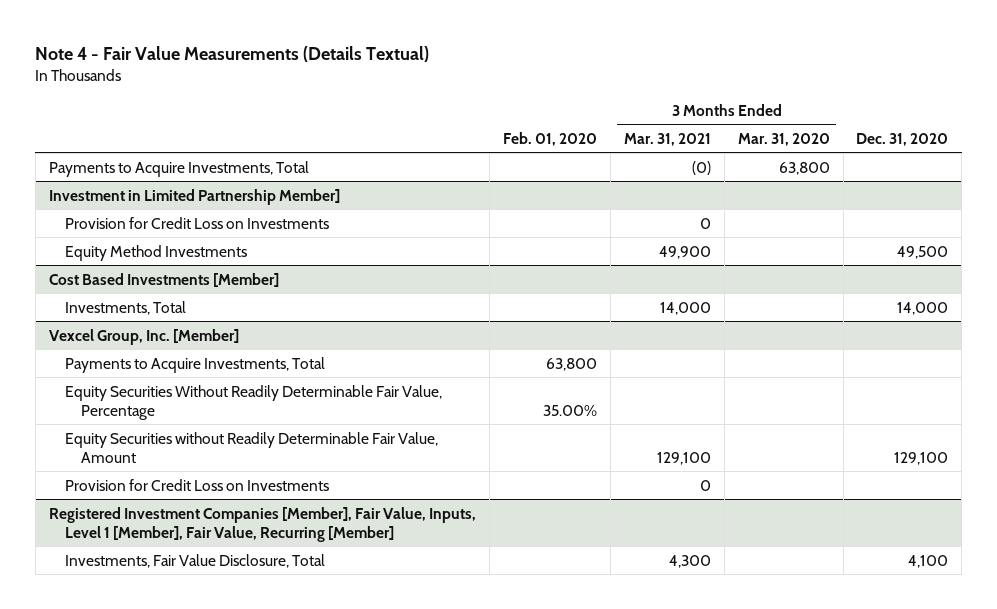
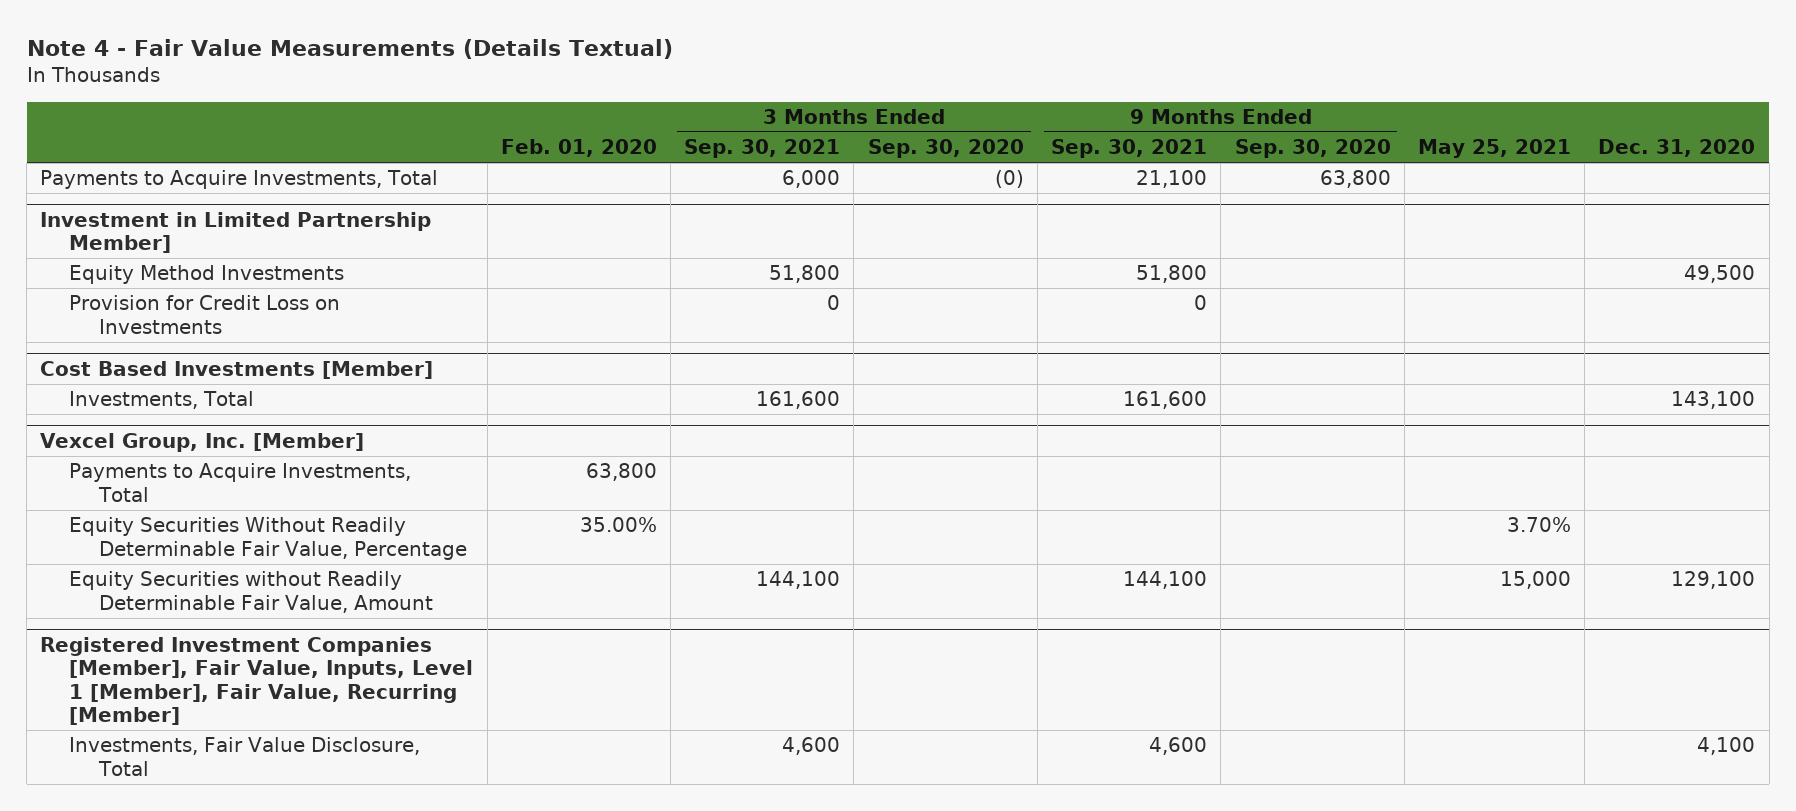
- | Feb. 01, 2020 | 3 Months Ended Mar. 31, 2021 | 3 Months Ended Mar. 31, 2020 | Dec. 31, 2020
+ | Feb. 01, 2020 | 3 Months Ended Sep. 30, 2021 | 3 Months Ended Sep. 30, 2020 | 9 Months Ended Sep. 30, 2021 | 9 Months Ended Sep. 30, 2020 | May 25, 2021 | Dec. 31, 2020
@ Investment in Limited Partnership Member]
moved down: Provision for Credit Loss on Investments | | 0 | | 0 | | |
@ Cost Based Investments [Member]
- Investments, Total | | 14,000 | | 14,000
+ Investments, Total | | 161,600 | | 161,600 | | | 143,100
@ Vexcel Group, Inc. [Member]
- Provision for Credit Loss on Investments | | 0 | |

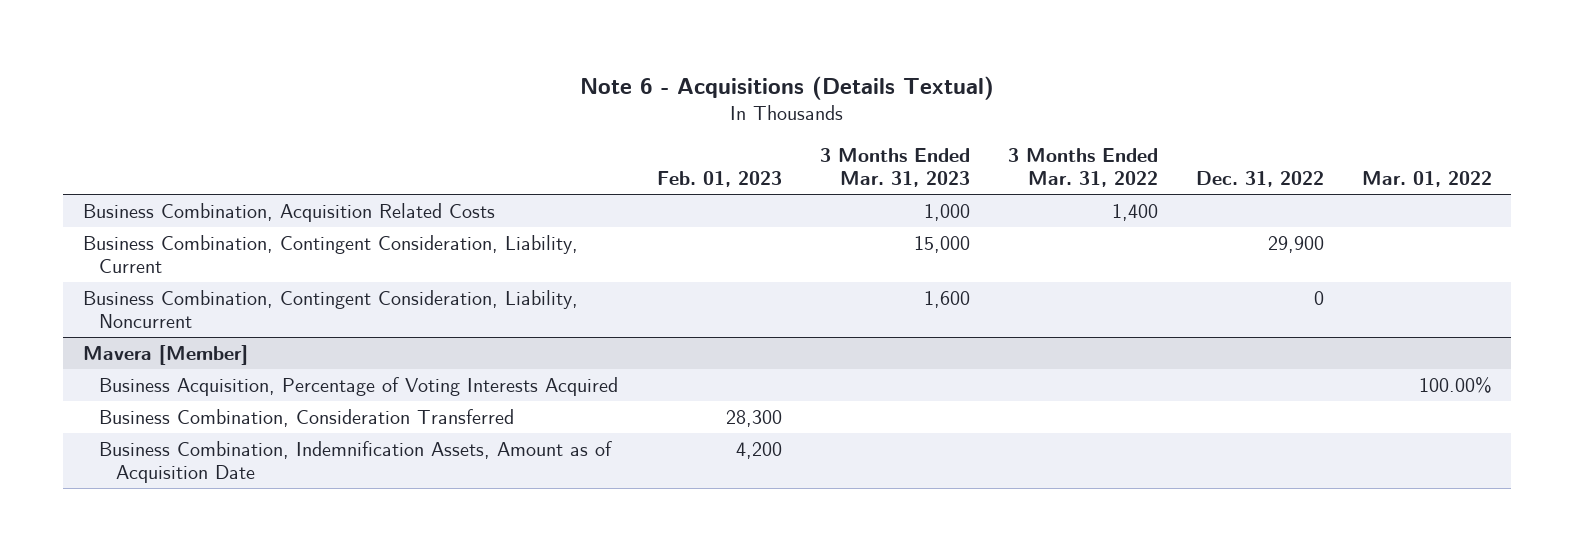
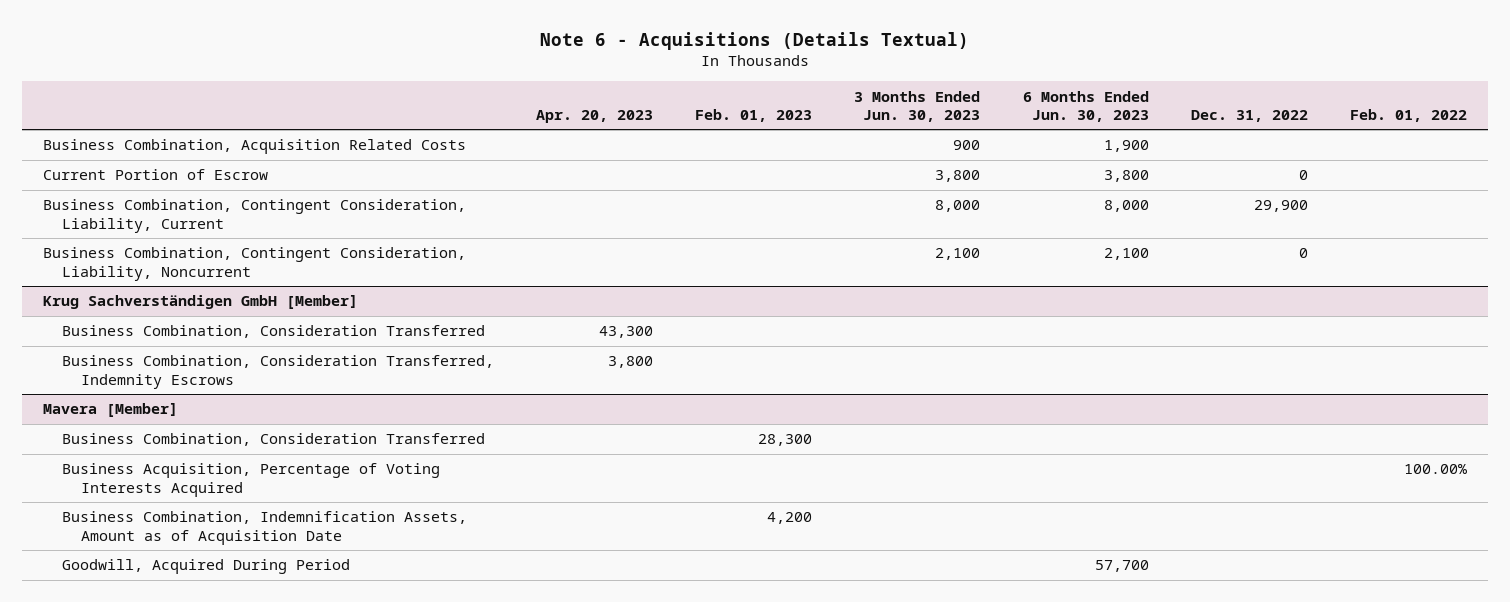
- | Feb. 01, 2023 | 3 Months Ended Mar. 31, 2023 | 3 Months Ended Mar. 31, 2022 | Dec. 31, 2022 | Mar. 01, 2022
+ | Apr. 20, 2023 | Feb. 01, 2023 | 3 Months Ended Jun. 30, 2023 | 6 Months Ended Jun. 30, 2023 | Dec. 31, 2022 | Feb. 01, 2022
+ Current Portion of Escrow | | | 3,800 | 3,800 | 0 |
+ Krug Sachverständigen GmbH [Member]
+ Business Combination, Consideration Transferred | 43,300 | | | | |
+ Business Combination, Consideration Transferred, Indemnity Escrows | 3,800 | | | | |
@ Mavera [Member]
moved down: Business Acquisition, Percentage of Voting Interests Acquired | | | | | | 100.00%
+ Goodwill, Acquired During Period | | | | 57,700 | |

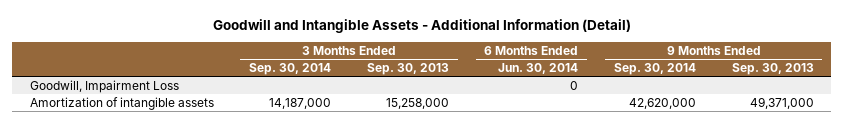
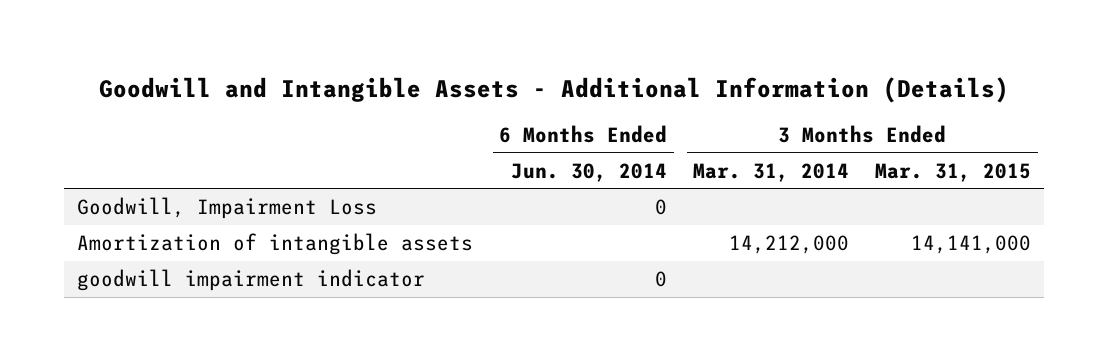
- Goodwill and Intangible Assets - Additional Information (Detail)
+ Goodwill and Intangible Assets - Additional Information (Details)
- | 3 Months Ended Sep. 30, 2014 | 3 Months Ended Sep. 30, 2013 | 6 Months Ended Jun. 30, 2014 | 9 Months Ended Sep. 30, 2014 | 9 Months Ended Sep. 30, 2013
+ | 6 Months Ended Jun. 30, 2014 | 3 Months Ended Mar. 31, 2014 | 3 Months Ended Mar. 31, 2015
+ goodwill impairment indicator | 0 | |

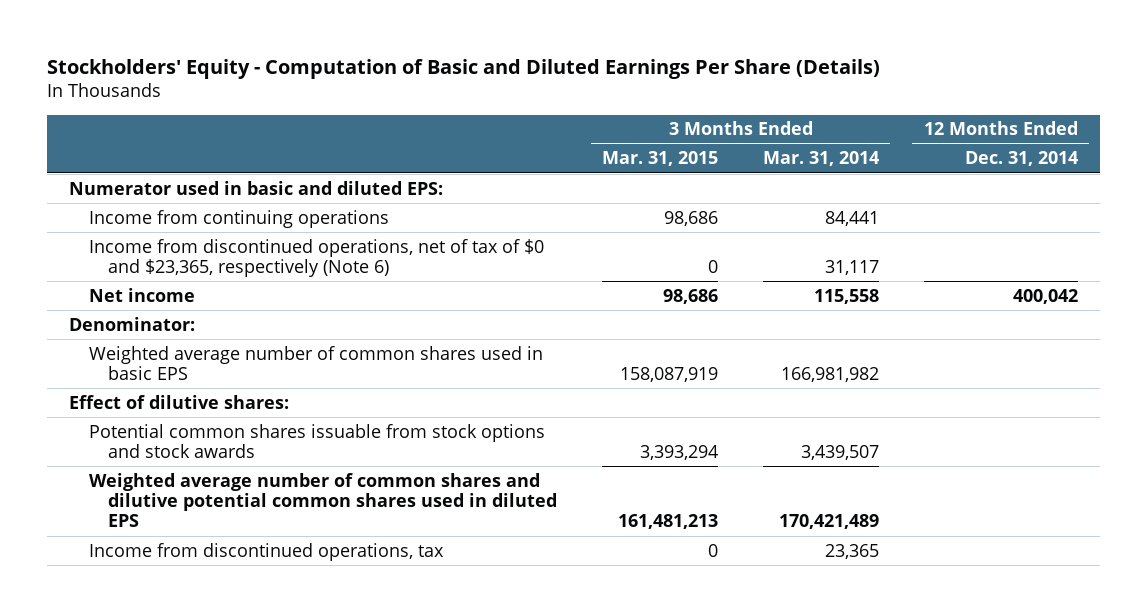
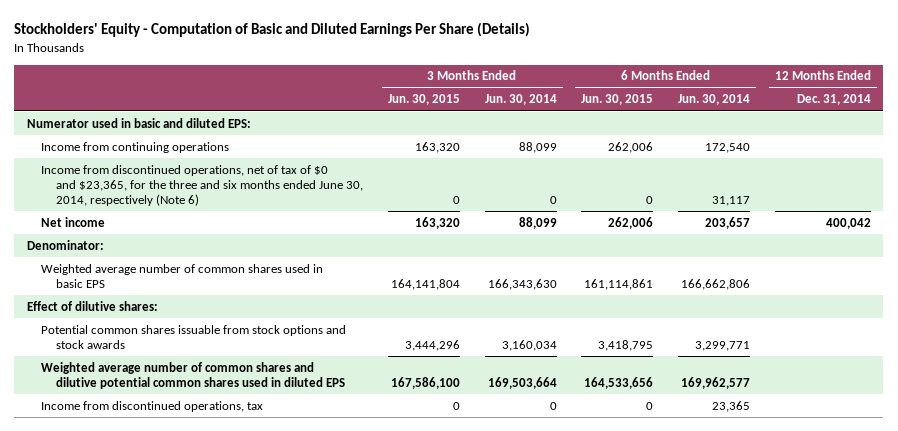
- | 3 Months Ended Mar. 31, 2015 | 3 Months Ended Mar. 31, 2014 | 12 Months Ended Dec. 31, 2014
+ | 3 Months Ended Jun. 30, 2015 | 3 Months Ended Jun. 30, 2014 | 6 Months Ended Jun. 30, 2015 | 6 Months Ended Jun. 30, 2014 | 12 Months Ended Dec. 31, 2014
- Income from discontinued operations, net of tax of $0 and $23,365, respectively (Note 6) | 0 | 31,117 |
+ Income from discontinued operations, net of tax of $0 and $23,365, for the three and six months ended June 30, 2014, respectively (Note 6) | 0 | 0 | 0 | 31,117 |

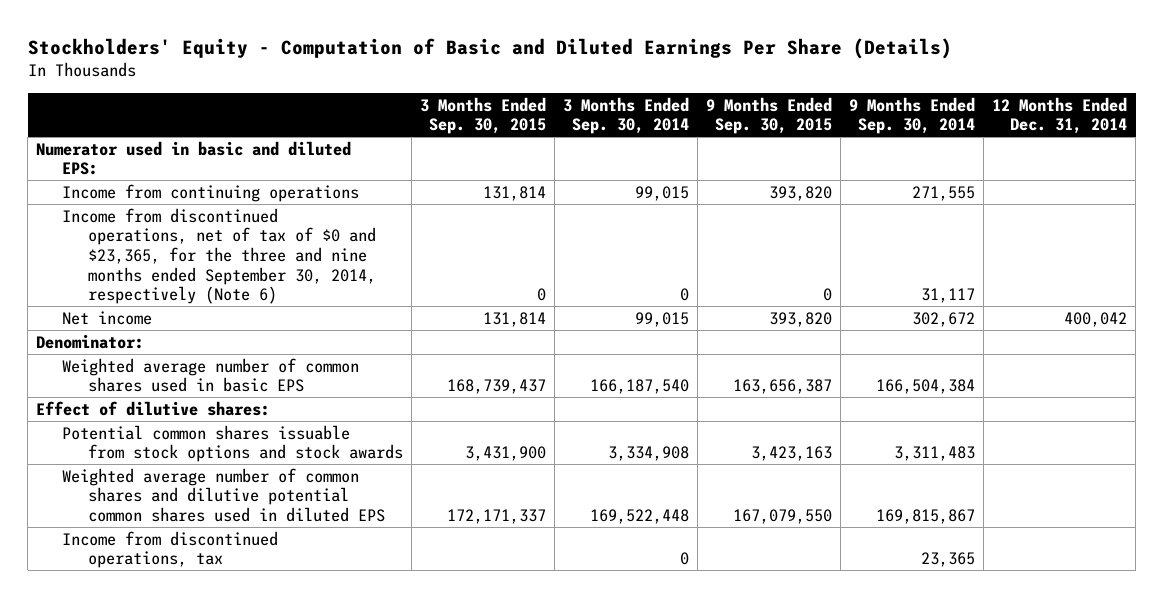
- | 3 Months Ended Jun. 30, 2015 | 3 Months Ended Jun. 30, 2014 | 6 Months Ended Jun. 30, 2015 | 6 Months Ended Jun. 30, 2014 | 12 Months Ended Dec. 31, 2014
+ | 3 Months Ended Sep. 30, 2015 | 3 Months Ended Sep. 30, 2014 | 9 Months Ended Sep. 30, 2015 | 9 Months Ended Sep. 30, 2014 | 12 Months Ended Dec. 31, 2014
- Income from discontinued operations, net of tax of $0 and $23,365, for the three and six months ended June 30, 2014, respectively (Note 6) | 0 | 0 | 0 | 31,117 |
+ Income from discontinued operations, net of tax of $0 and $23,365, for the three and nine months ended September 30, 2014, respectively (Note 6) | 0 | 0 | 0 | 31,117 |

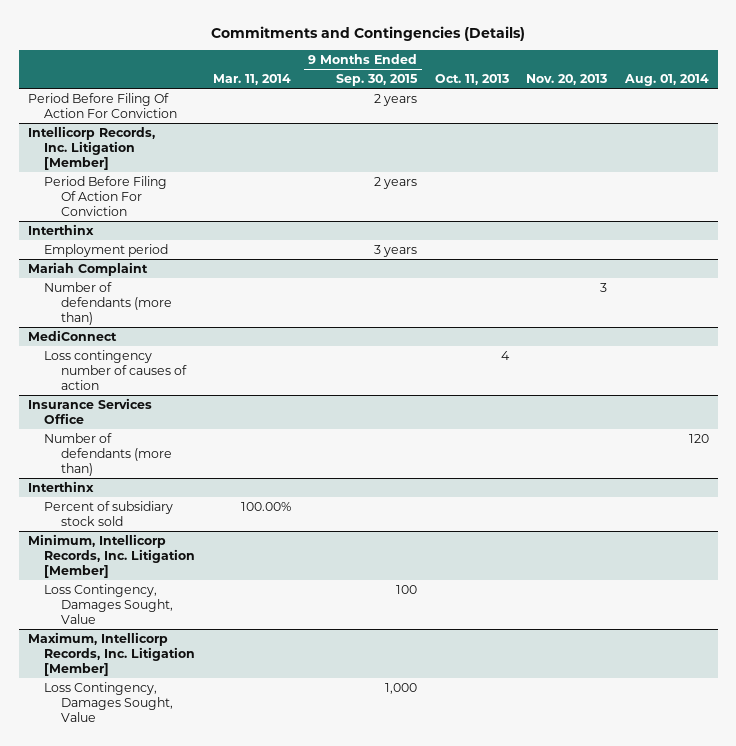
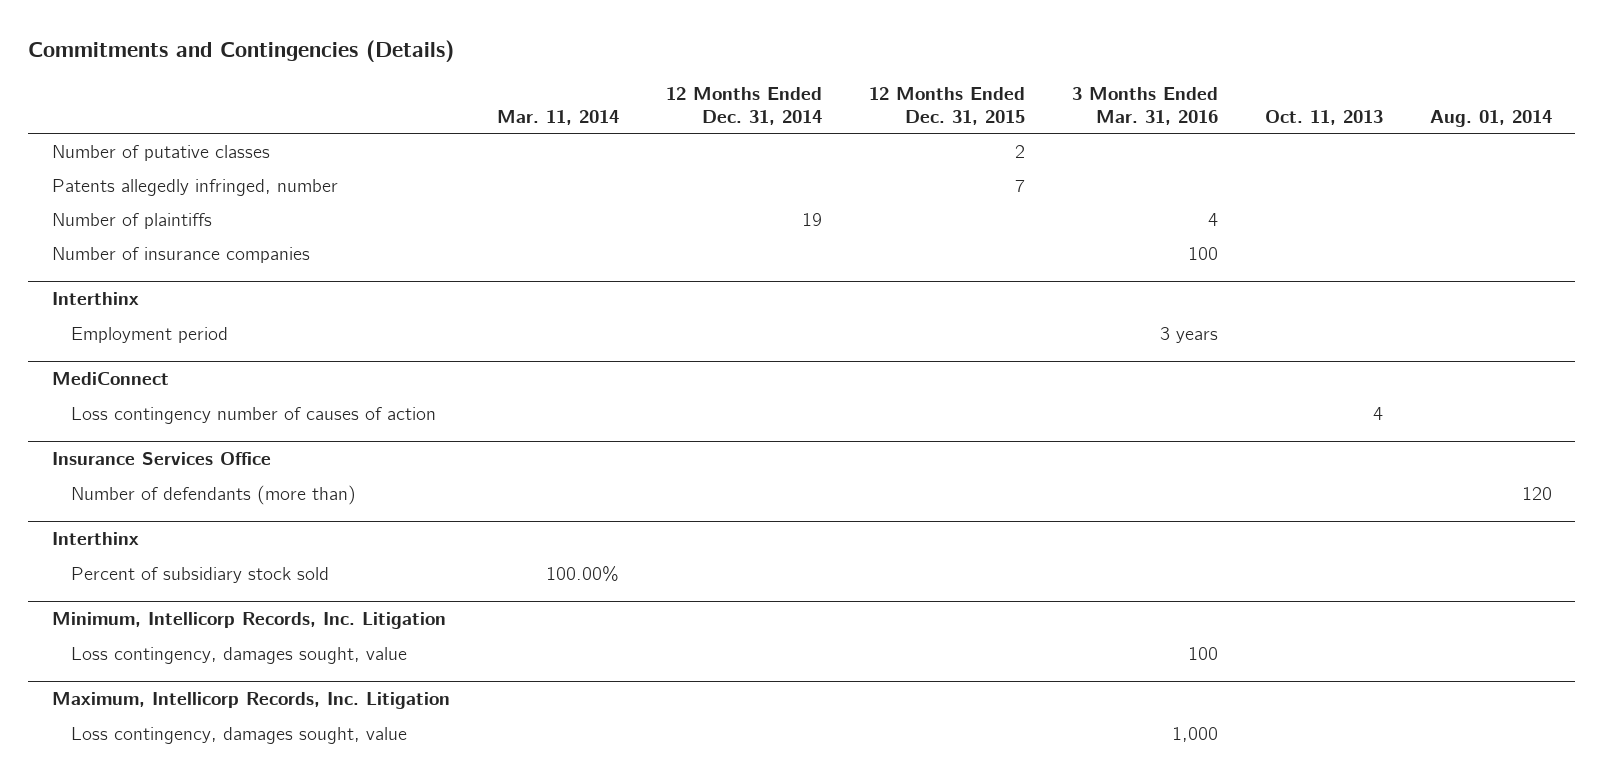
- | Mar. 11, 2014 | 9 Months Ended Sep. 30, 2015 | Oct. 11, 2013 | Nov. 20, 2013 | Aug. 01, 2014
+ | Mar. 11, 2014 | 12 Months Ended Dec. 31, 2014 | 12 Months Ended Dec. 31, 2015 | 3 Months Ended Mar. 31, 2016 | Oct. 11, 2013 | Aug. 01, 2014
- Period Before Filing Of Action For Conviction | | 2 years | | |
- Intellicorp Records, Inc. Litigation [Member]
- Period Before Filing Of Action For Conviction | | 2 years | | |
+ Number of putative classes | | | 2 | | |
+ Patents allegedly infringed, number | | | 7 | | |
+ Number of plaintiffs | | 19 | | 4 | |
+ Number of insurance companies | | | | 100 | |
- Mariah Complaint
- Number of defendants (more than) | | | | 3 |
- Minimum, Intellicorp Records, Inc. Litigation [Member]
- Loss Contingency, Damages Sought, Value | | 100 | | |
- Maximum, Intellicorp Records, Inc. Litigation [Member]
- Loss Contingency, Damages Sought, Value | | 1,000 | | |
+ Minimum, Intellicorp Records, Inc. Litigation
+ Loss contingency, damages sought, value | | | | 100 | |
+ Maximum, Intellicorp Records, Inc. Litigation
+ Loss contingency, damages sought, value | | | | 1,000 | |

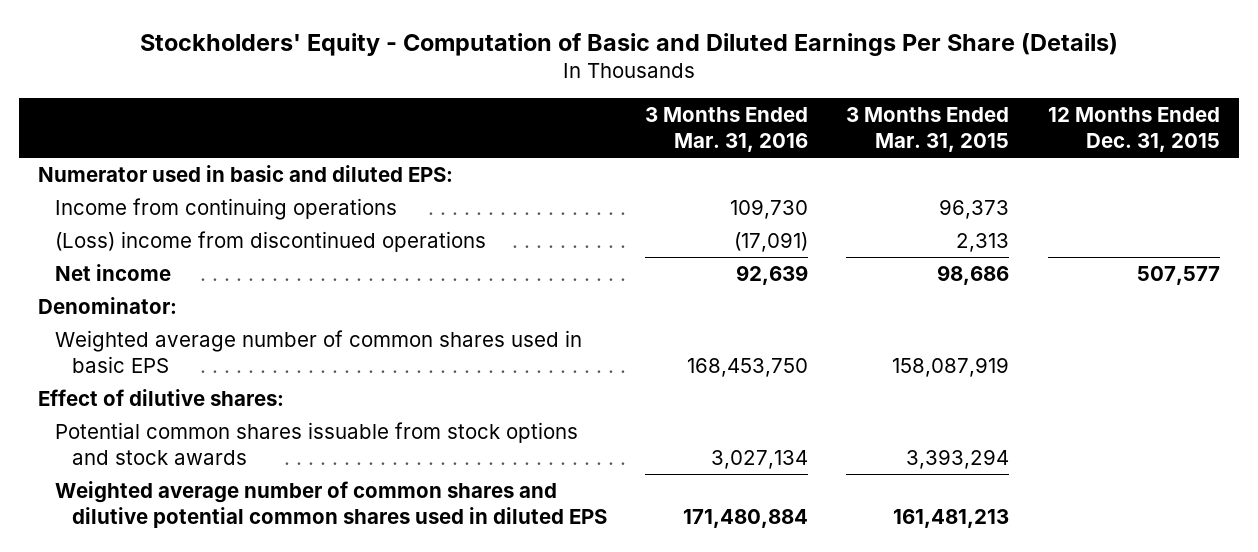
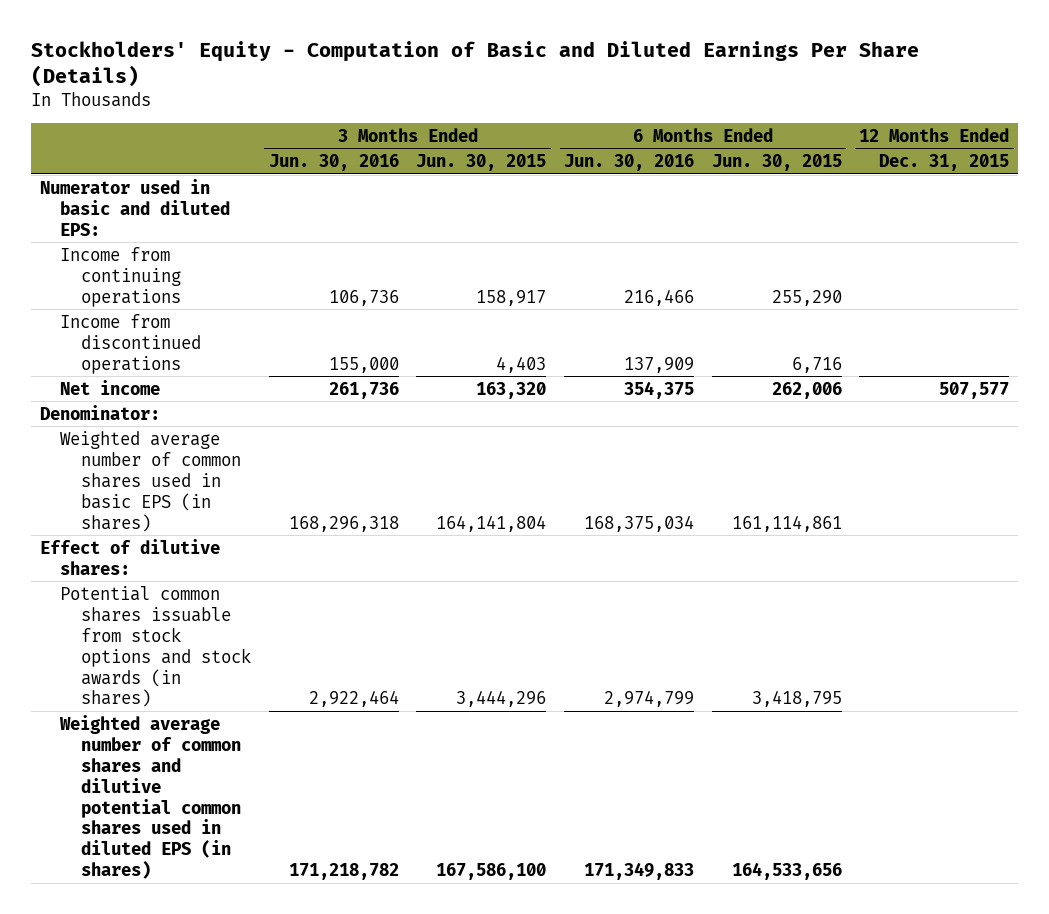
- | 3 Months Ended Mar. 31, 2016 | 3 Months Ended Mar. 31, 2015 | 12 Months Ended Dec. 31, 2015
+ | 3 Months Ended Jun. 30, 2016 | 3 Months Ended Jun. 30, 2015 | 6 Months Ended Jun. 30, 2016 | 6 Months Ended Jun. 30, 2015 | 12 Months Ended Dec. 31, 2015
- (Loss) income from discontinued operations | (17,091) | 2,313 |
+ Income from discontinued operations | 155,000 | 4,403 | 137,909 | 6,716 |
- Weighted average number of common shares used in basic EPS | 168,453,750 | 158,087,919 |
+ Weighted average number of common shares used in basic EPS (in shares) | 168,296,318 | 164,141,804 | 168,375,034 | 161,114,861 |
- Potential common shares issuable from stock options and stock awards | 3,027,134 | 3,393,294 |
- Weighted average number of common shares and dilutive potential common shares used in diluted EPS | 171,480,884 | 161,481,213 |
+ Potential common shares issuable from stock options and stock awards (in shares) | 2,922,464 | 3,444,296 | 2,974,799 | 3,418,795 |
+ Weighted average number of common shares and dilutive potential common shares used in diluted EPS (in shares) | 171,218,782 | 167,586,100 | 171,349,833 | 164,533,656 |

